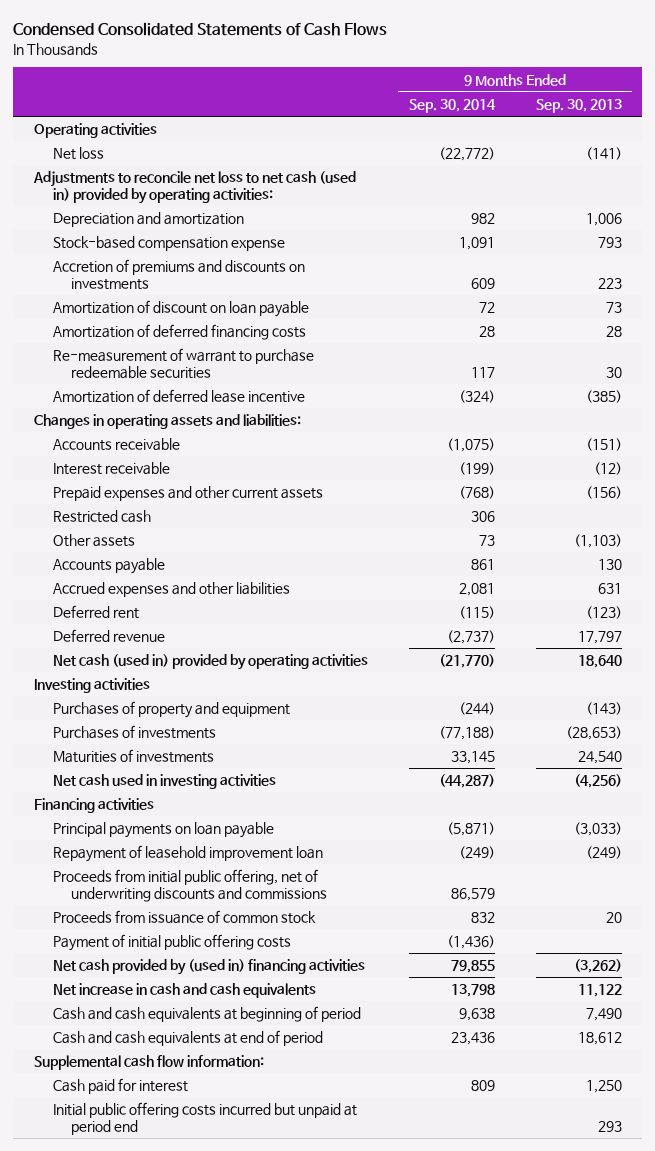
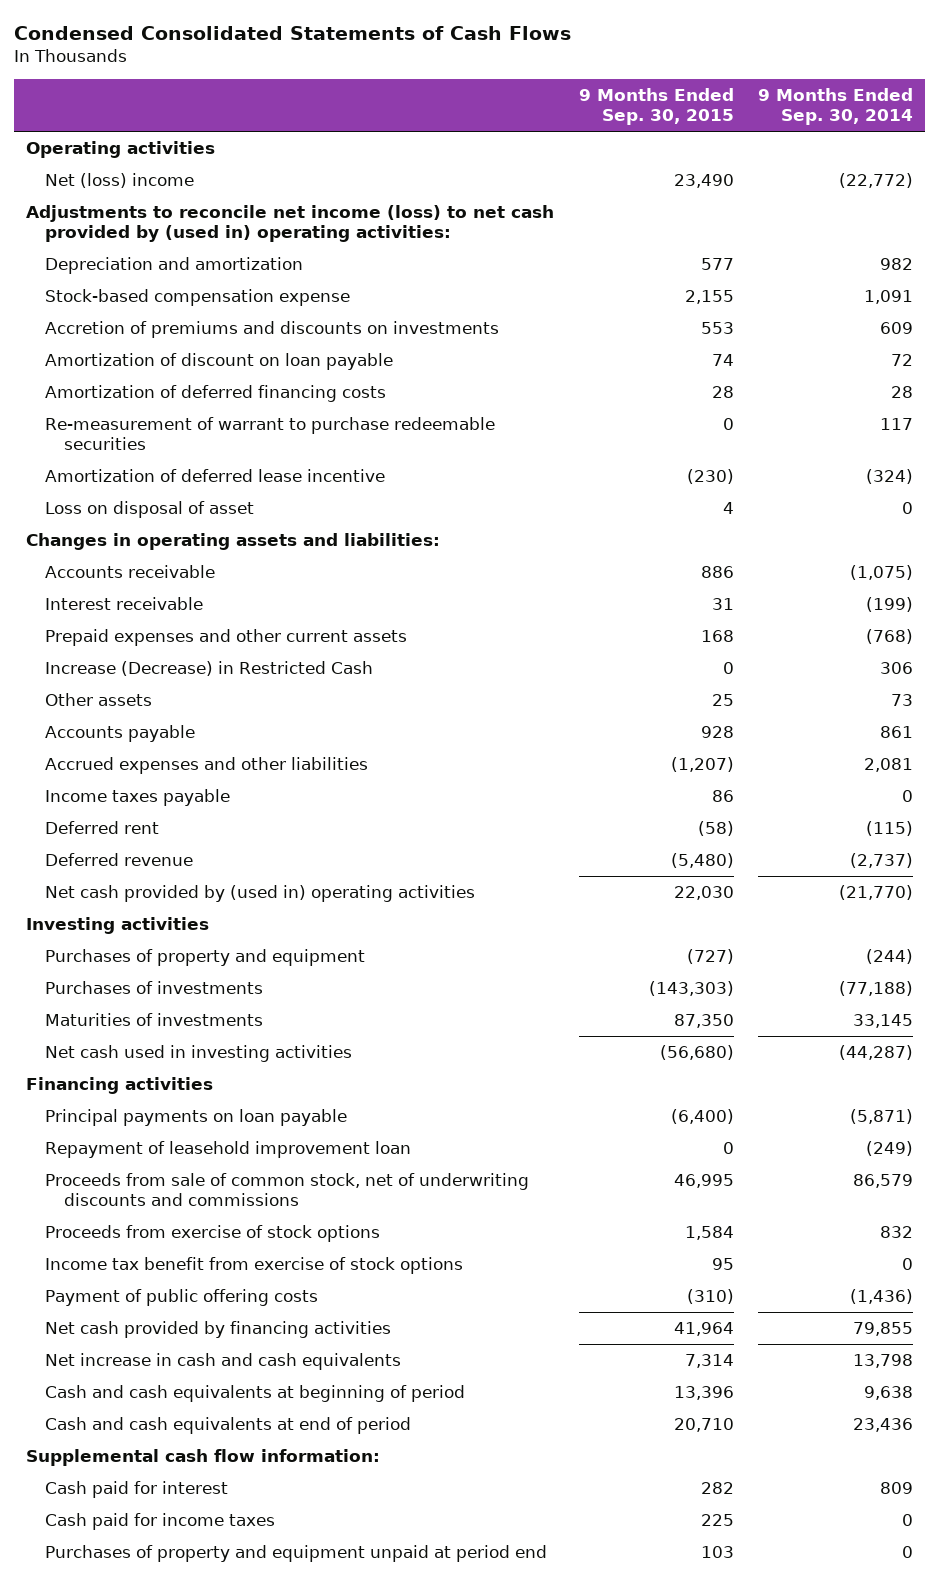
- | 9 Months Ended Sep. 30, 2014 | 9 Months Ended Sep. 30, 2013
+ | 9 Months Ended Sep. 30, 2015 | 9 Months Ended Sep. 30, 2014
- Net loss | (22,772) | (141)
- Adjustments to reconcile net loss to net cash (used in) provided by operating activities:
+ Net (loss) income | 23,490 | (22,772)
+ Adjustments to reconcile net income (loss) to net cash provided by (used in) operating activities:
+ Loss on disposal of asset | 4 | 0
- Restricted cash | 306 |
+ Increase (Decrease) in Restricted Cash | 0 | 306
+ Income taxes payable | 86 | 0
- Net cash (used in) provided by operating activities | (21,770) | 18,640
+ Net cash provided by (used in) operating activities | 22,030 | (21,770)
- Proceeds from initial public offering, net of underwriting discounts and commissions | 86,579 |
- Proceeds from issuance of common stock | 832 | 20
- Payment of initial public offering costs | (1,436) |
- Net cash provided by (used in) financing activities | 79,855 | (3,262)
+ Proceeds from sale of common stock, net of underwriting discounts and commissions | 46,995 | 86,579
+ Proceeds from exercise of stock options | 1,584 | 832
+ Income tax benefit from exercise of stock options | 95 | 0
+ Payment of public offering costs | (310) | (1,436)
+ Net cash provided by financing activities | 41,964 | 79,855
- Initial public offering costs incurred but unpaid at period end | | 293
+ Cash paid for income taxes | 225 | 0
+ Purchases of property and equipment unpaid at period end | 103 | 0

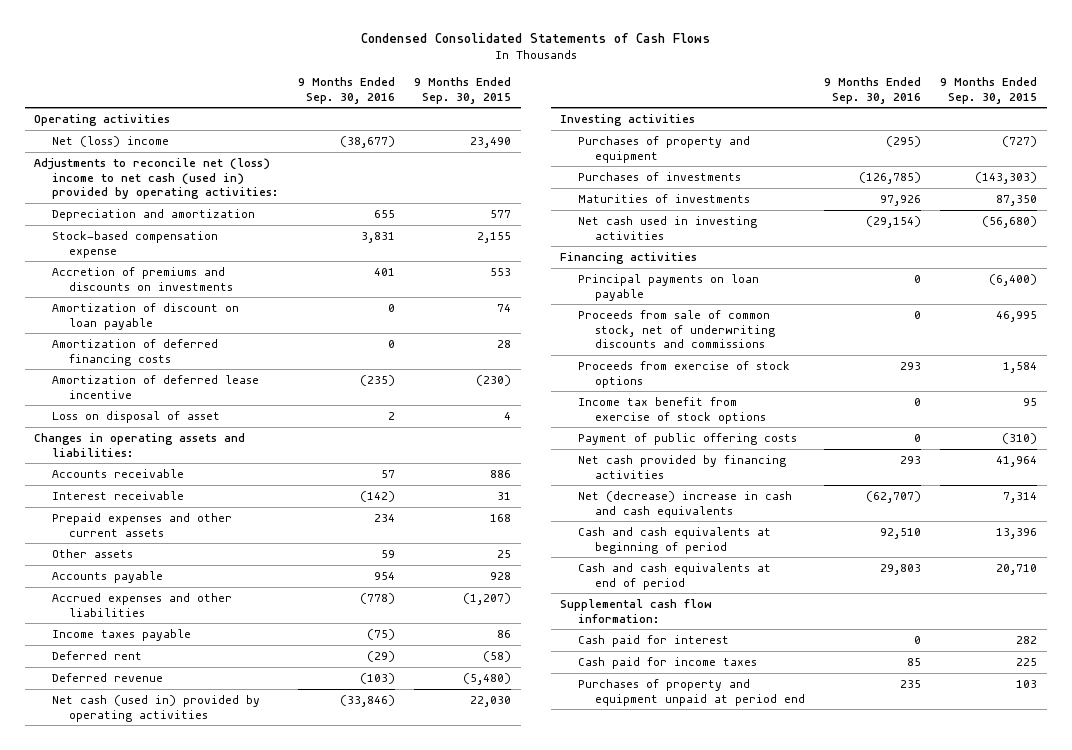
- | 9 Months Ended Sep. 30, 2015 | 9 Months Ended Sep. 30, 2014
+ | 9 Months Ended Sep. 30, 2016 | 9 Months Ended Sep. 30, 2015
- Adjustments to reconcile net income (loss) to net cash provided by (used in) operating activities:
+ Adjustments to reconcile net (loss) income to net cash (used in) provided by operating activities:
- Re-measurement of warrant to purchase redeemable securities | 0 | 117
- Increase (Decrease) in Restricted Cash | 0 | 306
- Net cash provided by (used in) operating activities | 22,030 | (21,770)
+ Net cash (used in) provided by operating activities | (33,846) | 22,030
- Repayment of leasehold improvement loan | 0 | (249)
- Net increase in cash and cash equivalents | 7,314 | 13,798
+ Net (decrease) increase in cash and cash equivalents | (62,707) | 7,314

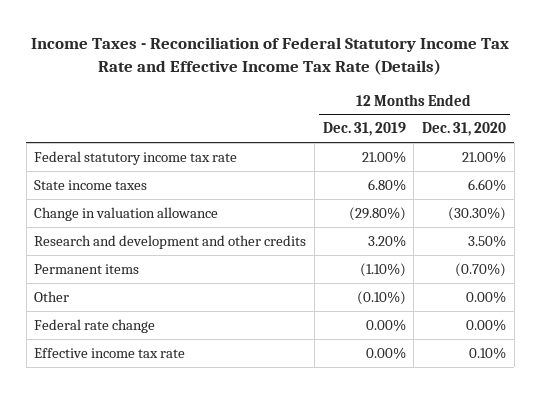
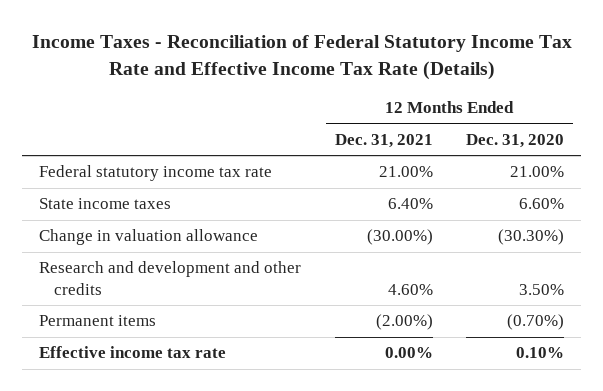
- | 12 Months Ended Dec. 31, 2019 | 12 Months Ended Dec. 31, 2020
+ | 12 Months Ended Dec. 31, 2021 | 12 Months Ended Dec. 31, 2020
- Other | (0.10%) | 0.00%
- Federal rate change | 0.00% | 0.00%

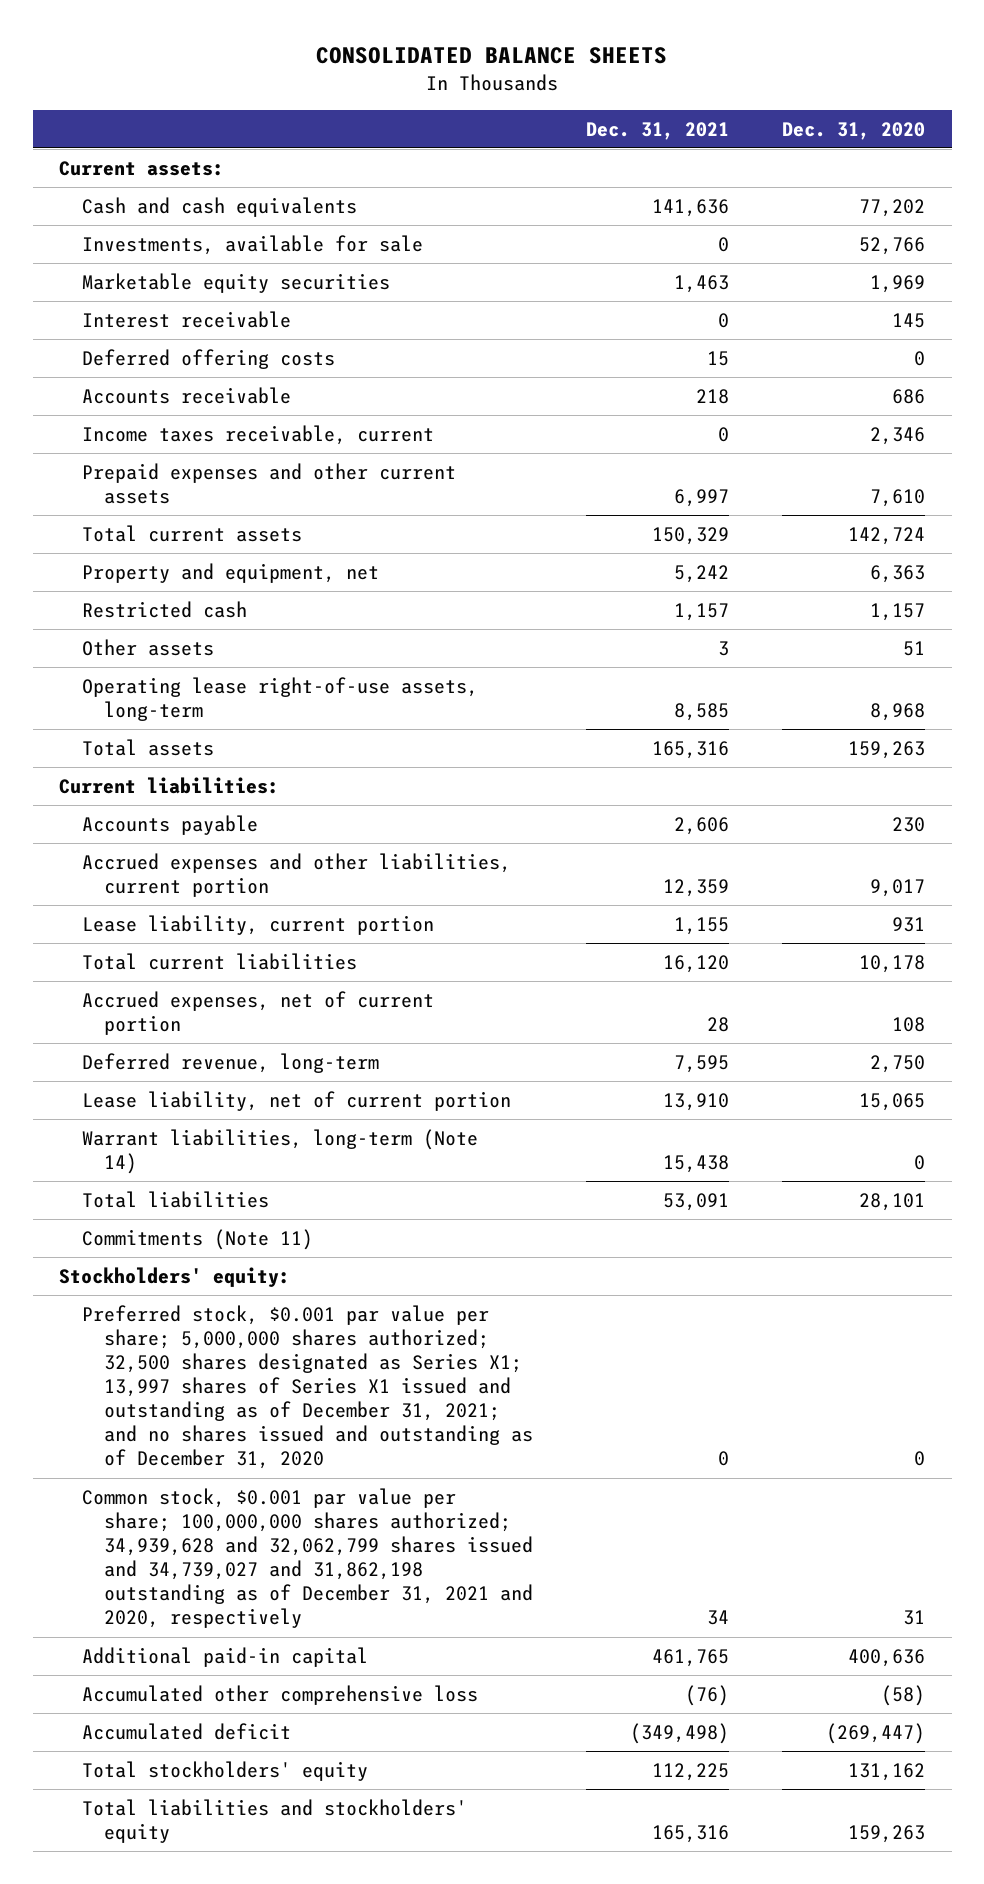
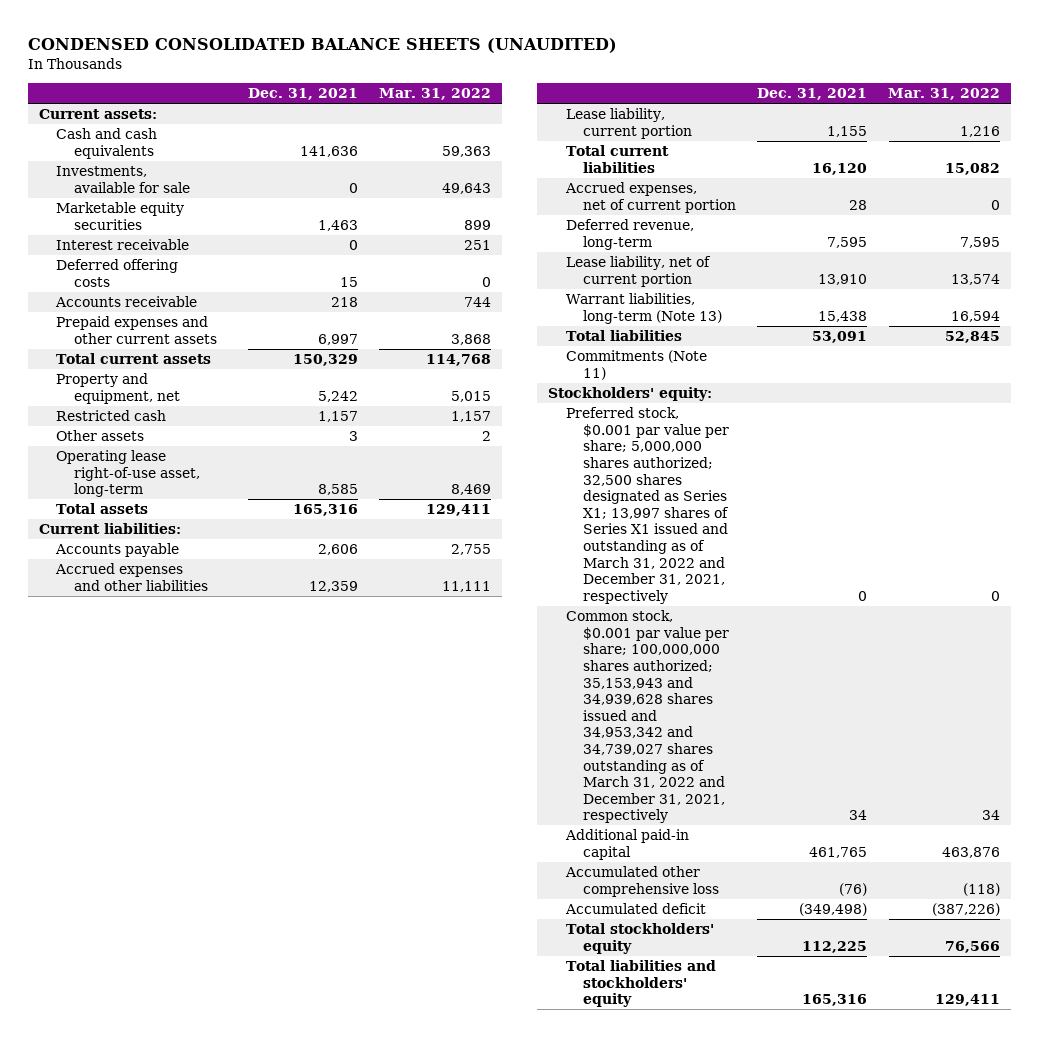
- CONSOLIDATED BALANCE SHEETS
+ CONDENSED CONSOLIDATED BALANCE SHEETS (UNAUDITED)
- | Dec. 31, 2021 | Dec. 31, 2020
+ | Dec. 31, 2021 | Mar. 31, 2022
- Income taxes receivable, current | 0 | 2,346
- Operating lease right-of-use assets, long-term | 8,585 | 8,968
+ Operating lease right-of-use asset, long-term | 8,585 | 8,469
- Accrued expenses and other liabilities, current portion | 12,359 | 9,017
+ Accrued expenses and other liabilities | 12,359 | 11,111
- Warrant liabilities, long-term (Note 14) | 15,438 | 0
+ Warrant liabilities, long-term (Note 13) | 15,438 | 16,594
- Preferred stock, $0.001 par value per share; 5,000,000 shares authorized; 32,500 shares designated as Series X1; 13,997 shares of Series X1 issued and outstanding as of December 31, 2021; and no shares issued and outstanding as of December 31, 2020 | 0 | 0
- Common stock, $0.001 par value per share; 100,000,000 shares authorized; 34,939,628 and 32,062,799 shares issued and 34,739,027 and 31,862,198 outstanding as of December 31, 2021 and 2020, respectively | 34 | 31
+ Preferred stock, $0.001 par value per share; 5,000,000 shares authorized; 32,500 shares designated as Series X1; 13,997 shares of Series X1 issued and outstanding as of March 31, 2022 and December 31, 2021, respectively | 0 | 0
+ Common stock, $0.001 par value per share; 100,000,000 shares authorized; 35,153,943 and 34,939,628 shares issued and 34,953,342 and 34,739,027 shares outstanding as of March 31, 2022 and December 31, 2021, respectively | 34 | 34

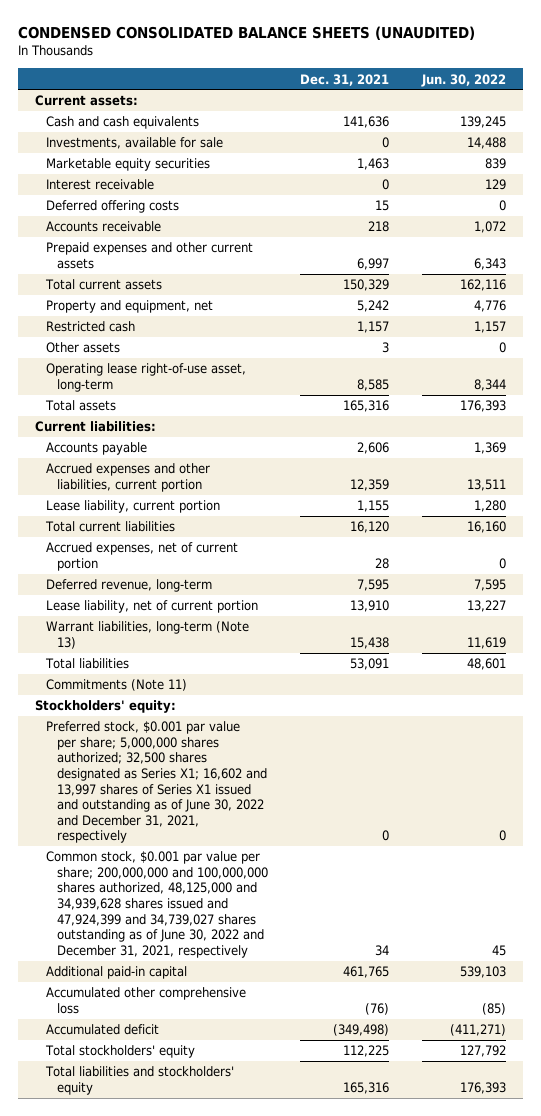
- | Dec. 31, 2021 | Mar. 31, 2022
+ | Dec. 31, 2021 | Jun. 30, 2022
- Accrued expenses and other liabilities | 12,359 | 11,111
+ Accrued expenses and other liabilities, current portion | 12,359 | 13,511
- Preferred stock, $0.001 par value per share; 5,000,000 shares authorized; 32,500 shares designated as Series X1; 13,997 shares of Series X1 issued and outstanding as of March 31, 2022 and December 31, 2021, respectively | 0 | 0
- Common stock, $0.001 par value per share; 100,000,000 shares authorized; 35,153,943 and 34,939,628 shares issued and 34,953,342 and 34,739,027 shares outstanding as of March 31, 2022 and December 31, 2021, respectively | 34 | 34
+ Preferred stock, $0.001 par value per share; 5,000,000 shares authorized; 32,500 shares designated as Series X1; 16,602 and 13,997 shares of Series X1 issued and outstanding as of June 30, 2022 and December 31, 2021, respectively | 0 | 0
+ Common stock, $0.001 par value per share; 200,000,000 and 100,000,000 shares authorized, 48,125,000 and 34,939,628 shares issued and 47,924,399 and 34,739,027 shares outstanding as of June 30, 2022 and December 31, 2021, respectively | 34 | 45

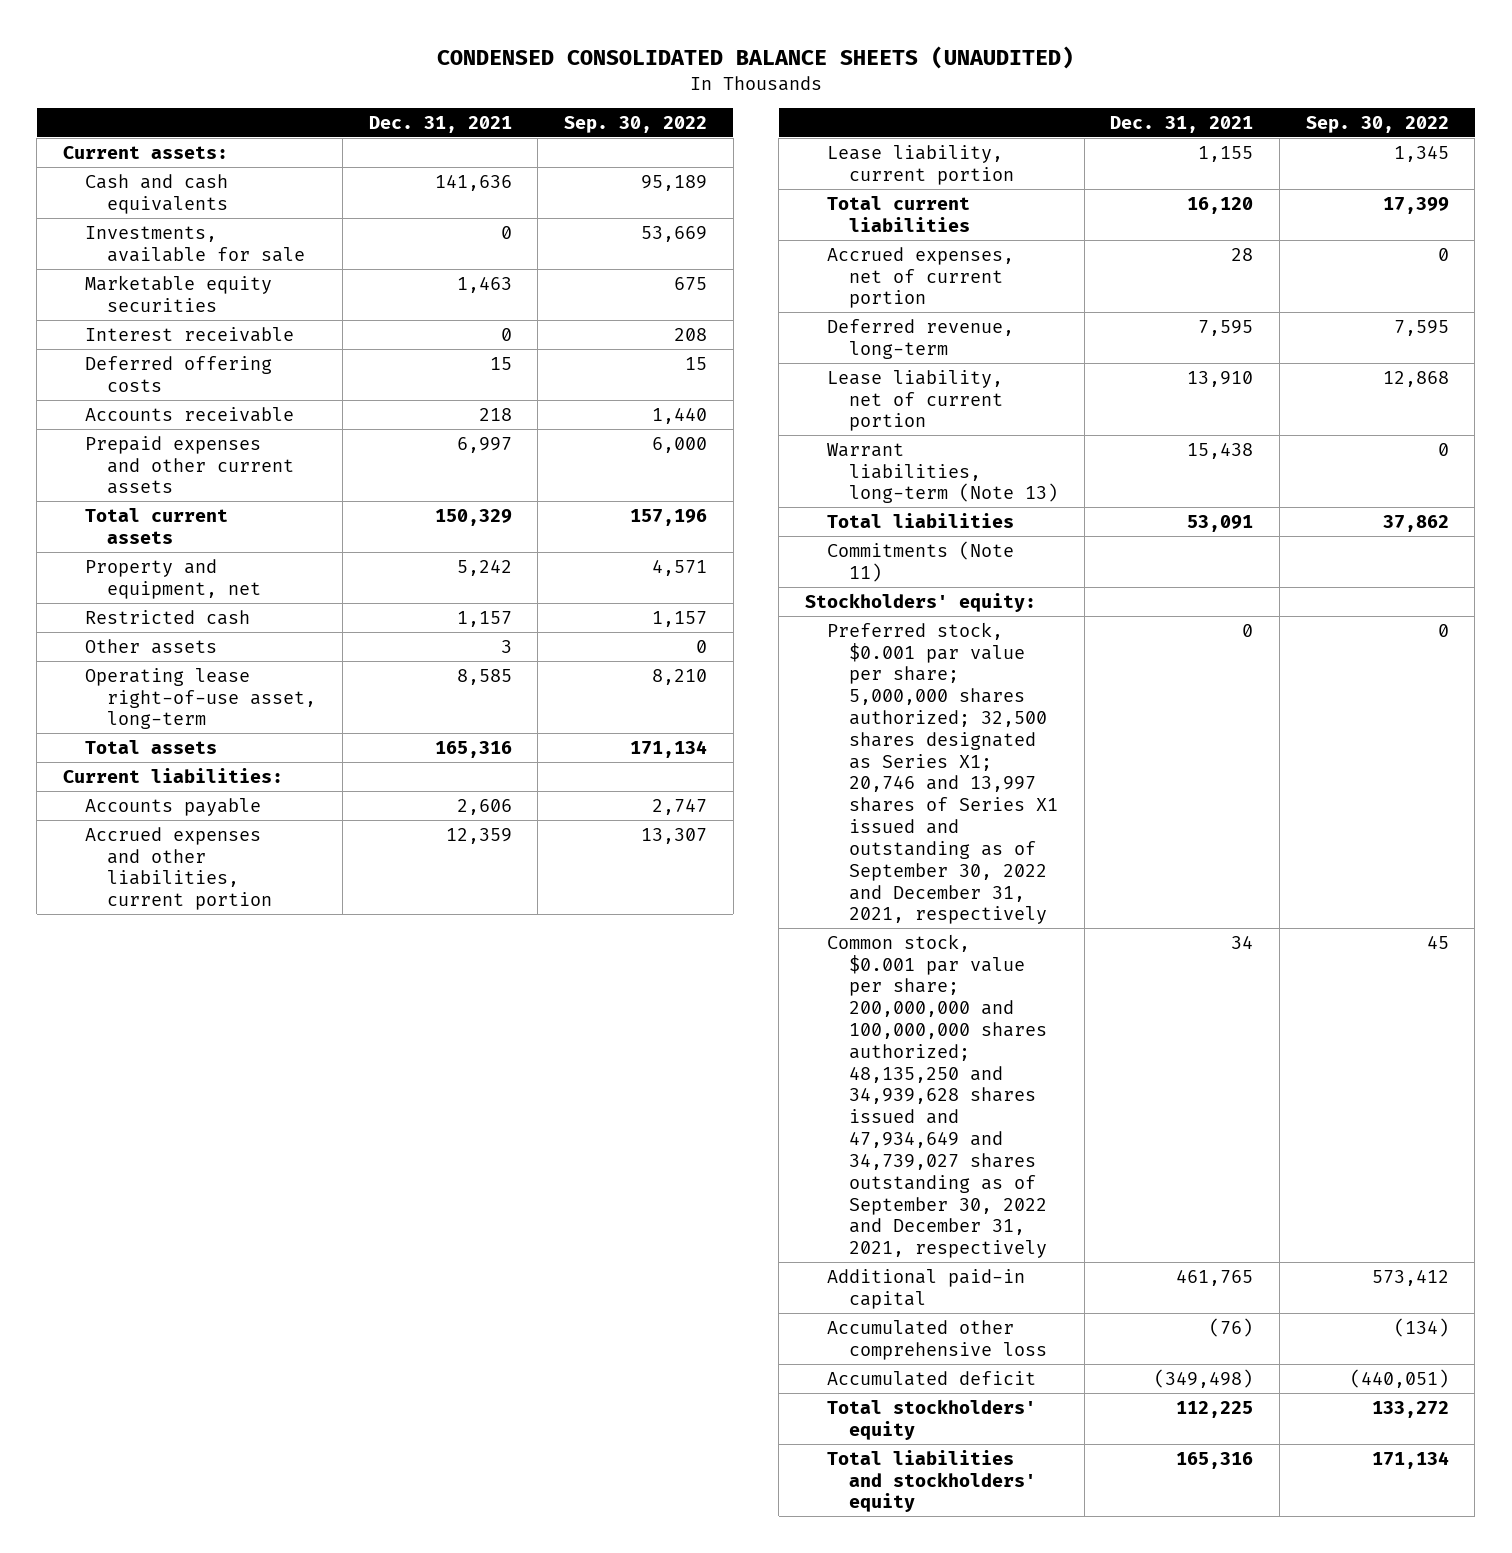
- | Dec. 31, 2021 | Jun. 30, 2022
+ | Dec. 31, 2021 | Sep. 30, 2022
- Preferred stock, $0.001 par value per share; 5,000,000 shares authorized; 32,500 shares designated as Series X1; 16,602 and 13,997 shares of Series X1 issued and outstanding as of June 30, 2022 and December 31, 2021, respectively | 0 | 0
- Common stock, $0.001 par value per share; 200,000,000 and 100,000,000 shares authorized, 48,125,000 and 34,939,628 shares issued and 47,924,399 and 34,739,027 shares outstanding as of June 30, 2022 and December 31, 2021, respectively | 34 | 45
+ Preferred stock, $0.001 par value per share; 5,000,000 shares authorized; 32,500 shares designated as Series X1; 20,746 and 13,997 shares of Series X1 issued and outstanding as of September 30, 2022 and December 31, 2021, respectively | 0 | 0
+ Common stock, $0.001 par value per share; 200,000,000 and 100,000,000 shares authorized; 48,135,250 and 34,939,628 shares issued and 47,934,649 and 34,739,027 shares outstanding as of September 30, 2022 and December 31, 2021, respectively | 34 | 45

